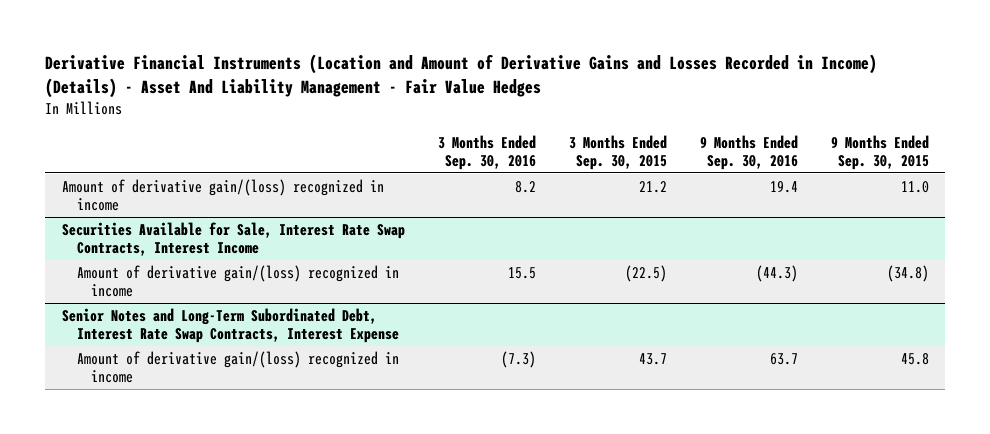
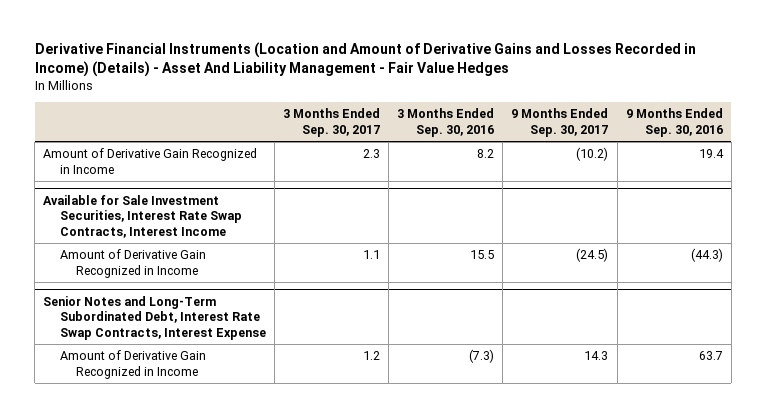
- | 3 Months Ended Sep. 30, 2016 | 3 Months Ended Sep. 30, 2015 | 9 Months Ended Sep. 30, 2016 | 9 Months Ended Sep. 30, 2015
+ | 3 Months Ended Sep. 30, 2017 | 3 Months Ended Sep. 30, 2016 | 9 Months Ended Sep. 30, 2017 | 9 Months Ended Sep. 30, 2016
- Amount of derivative gain/(loss) recognized in income | 8.2 | 21.2 | 19.4 | 11.0
- Securities Available for Sale, Interest Rate Swap Contracts, Interest Income
- Amount of derivative gain/(loss) recognized in income | 15.5 | (22.5) | (44.3) | (34.8)
+ Amount of Derivative Gain Recognized in Income | 2.3 | 8.2 | (10.2) | 19.4
+ Available for Sale Investment Securities, Interest Rate Swap Contracts, Interest Income
+ Amount of Derivative Gain Recognized in Income | 1.1 | 15.5 | (24.5) | (44.3)
@ Senior Notes and Long-Term Subordinated Debt, Interest Rate Swap Contracts, Interest Expense
- Amount of derivative gain/(loss) recognized in income | (7.3) | 43.7 | 63.7 | 45.8
+ Amount of Derivative Gain Recognized in Income | 1.2 | (7.3) | 14.3 | 63.7

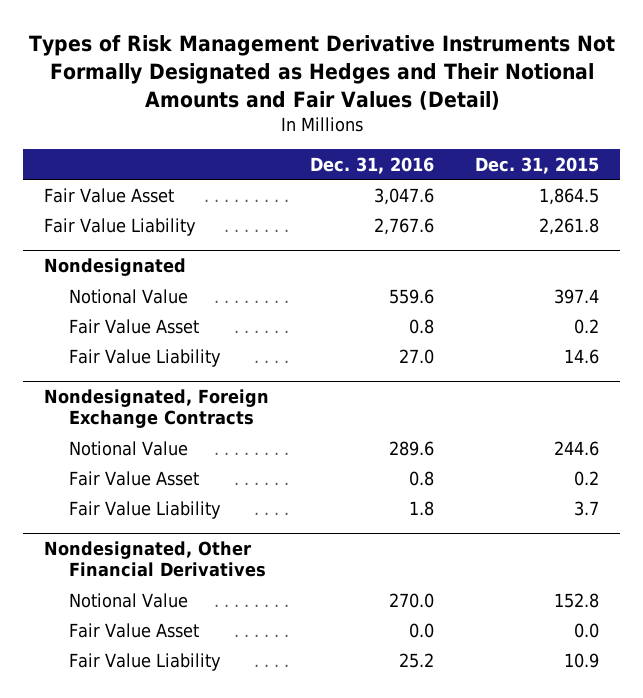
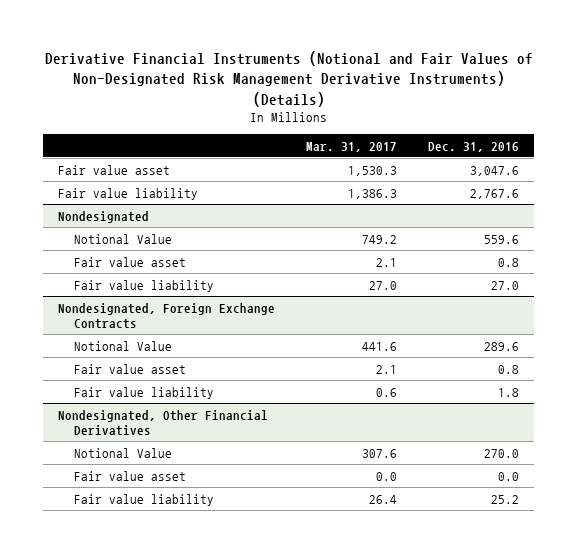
- Types of Risk Management Derivative Instruments Not Formally Designated as Hedges and Their Notional Amounts and Fair Values (Detail)
+ Derivative Financial Instruments (Notional and Fair Values of Non-Designated Risk Management Derivative Instruments) (Details)
- | Dec. 31, 2016 | Dec. 31, 2015
+ | Mar. 31, 2017 | Dec. 31, 2016
- Fair Value Asset | 3,047.6 | 1,864.5
- Fair Value Liability | 2,767.6 | 2,261.8
+ Fair value asset | 1,530.3 | 3,047.6
+ Fair value liability | 1,386.3 | 2,767.6
@ Nondesignated
- Fair Value Asset | 0.8 | 0.2
- Fair Value Liability | 27.0 | 14.6
+ Fair value asset | 2.1 | 0.8
+ Fair value liability | 27.0 | 27.0
@ Nondesignated, Foreign Exchange Contracts
- Fair Value Asset | 0.8 | 0.2
- Fair Value Liability | 1.8 | 3.7
+ Fair value asset | 2.1 | 0.8
+ Fair value liability | 0.6 | 1.8
@ Nondesignated, Other Financial Derivatives
- Fair Value Asset | 0.0 | 0.0
- Fair Value Liability | 25.2 | 10.9
+ Fair value asset | 0.0 | 0.0
+ Fair value liability | 26.4 | 25.2

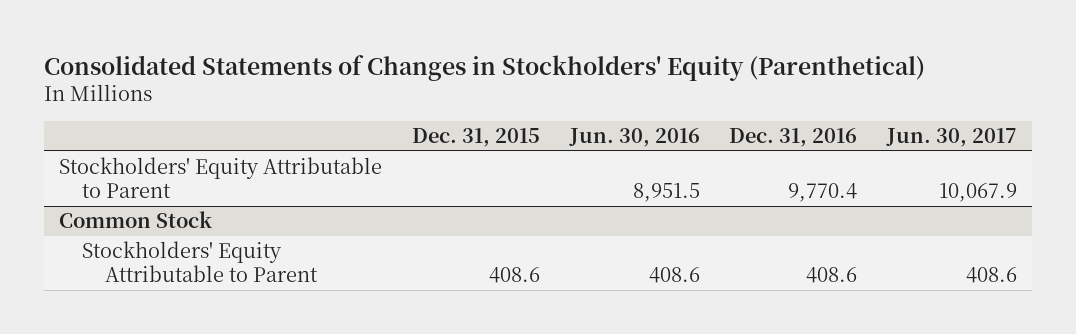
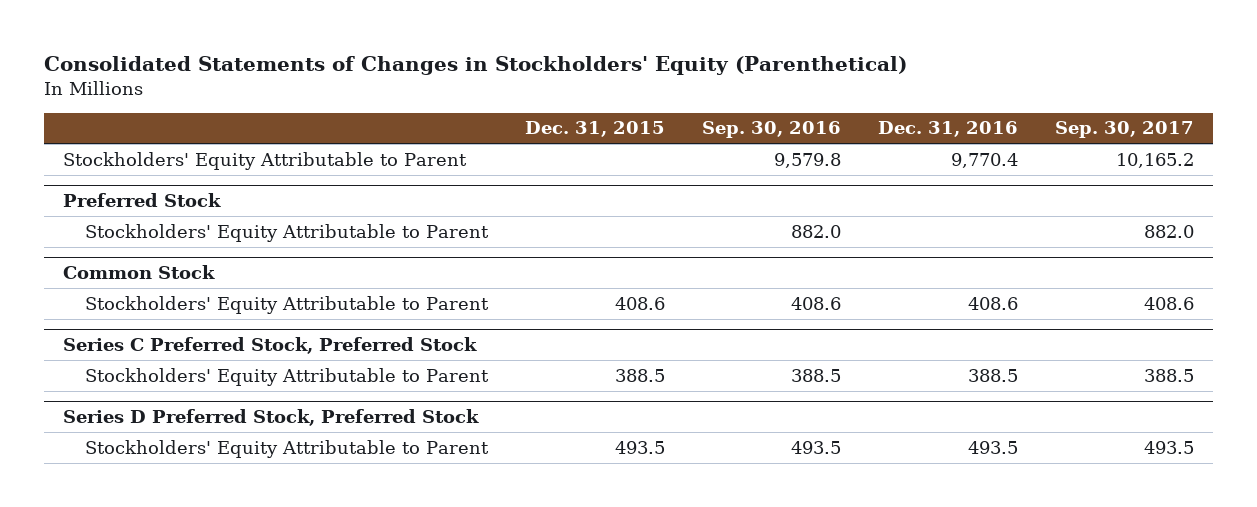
- | Dec. 31, 2015 | Jun. 30, 2016 | Dec. 31, 2016 | Jun. 30, 2017
+ | Dec. 31, 2015 | Sep. 30, 2016 | Dec. 31, 2016 | Sep. 30, 2017
+ Preferred Stock
+ Stockholders' Equity Attributable to Parent | | 882.0 | | 882.0
+ Series C Preferred Stock, Preferred Stock
+ Stockholders' Equity Attributable to Parent | 388.5 | 388.5 | 388.5 | 388.5
+ Series D Preferred Stock, Preferred Stock
+ Stockholders' Equity Attributable to Parent | 493.5 | 493.5 | 493.5 | 493.5

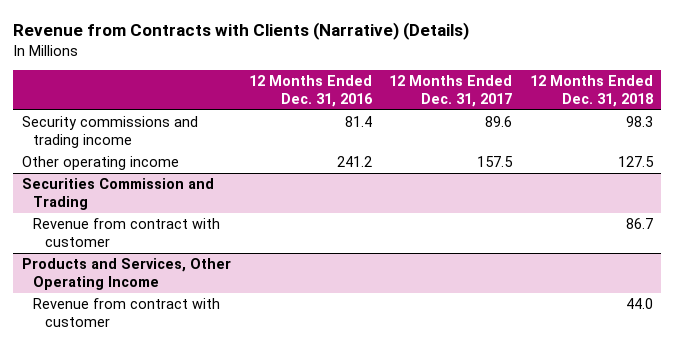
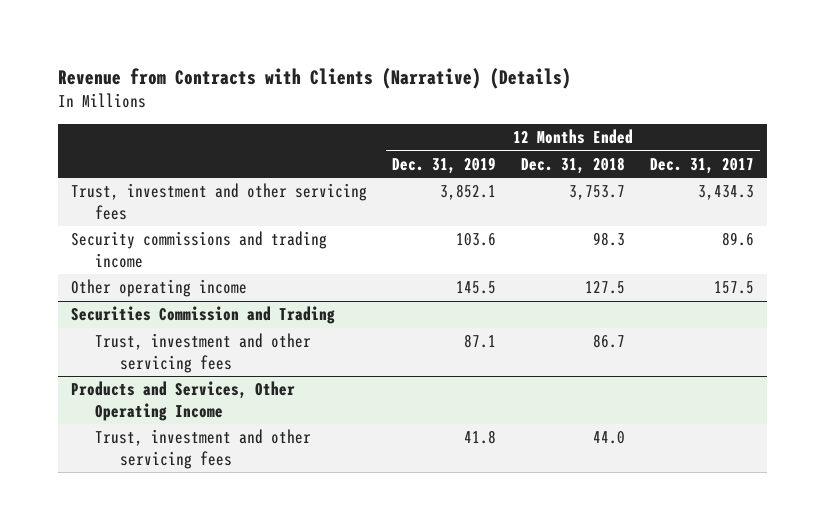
- | 12 Months Ended Dec. 31, 2016 | 12 Months Ended Dec. 31, 2017 | 12 Months Ended Dec. 31, 2018
+ | 12 Months Ended Dec. 31, 2019 | 12 Months Ended Dec. 31, 2018 | 12 Months Ended Dec. 31, 2017
+ Trust, investment and other servicing fees | 3,852.1 | 3,753.7 | 3,434.3
@ Securities Commission and Trading
- Revenue from contract with customer | | | 86.7
+ Trust, investment and other servicing fees | 87.1 | 86.7 |
@ Products and Services, Other Operating Income
- Revenue from contract with customer | | | 44.0
+ Trust, investment and other servicing fees | 41.8 | 44.0 |

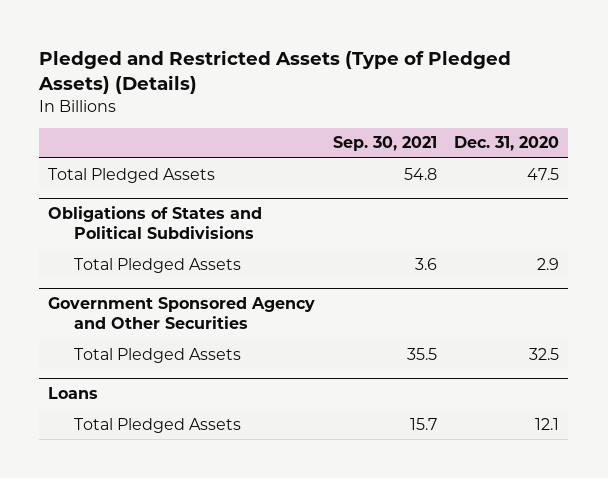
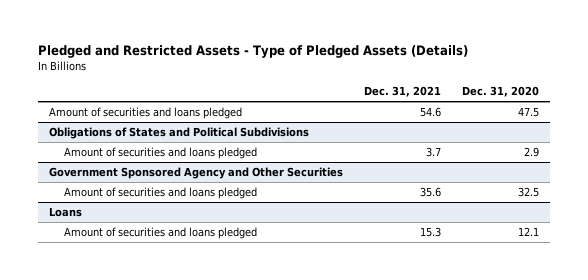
- Pledged and Restricted Assets (Type of Pledged Assets) (Details)
+ Pledged and Restricted Assets - Type of Pledged Assets (Details)
- | Sep. 30, 2021 | Dec. 31, 2020
+ | Dec. 31, 2021 | Dec. 31, 2020
- Total Pledged Assets | 54.8 | 47.5
+ Amount of securities and loans pledged | 54.6 | 47.5
@ Obligations of States and Political Subdivisions
- Total Pledged Assets | 3.6 | 2.9
+ Amount of securities and loans pledged | 3.7 | 2.9
@ Government Sponsored Agency and Other Securities
- Total Pledged Assets | 35.5 | 32.5
+ Amount of securities and loans pledged | 35.6 | 32.5
@ Loans
- Total Pledged Assets | 15.7 | 12.1
+ Amount of securities and loans pledged | 15.3 | 12.1

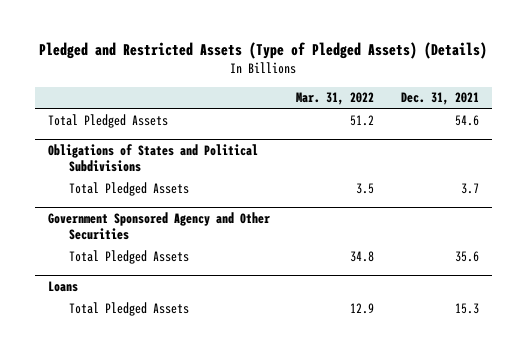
- Pledged and Restricted Assets - Type of Pledged Assets (Details)
+ Pledged and Restricted Assets (Type of Pledged Assets) (Details)
- | Dec. 31, 2021 | Dec. 31, 2020
+ | Mar. 31, 2022 | Dec. 31, 2021
- Amount of securities and loans pledged | 54.6 | 47.5
+ Total Pledged Assets | 51.2 | 54.6
@ Obligations of States and Political Subdivisions
- Amount of securities and loans pledged | 3.7 | 2.9
+ Total Pledged Assets | 3.5 | 3.7
@ Government Sponsored Agency and Other Securities
- Amount of securities and loans pledged | 35.6 | 32.5
+ Total Pledged Assets | 34.8 | 35.6
@ Loans
- Amount of securities and loans pledged | 15.3 | 12.1
+ Total Pledged Assets | 12.9 | 15.3

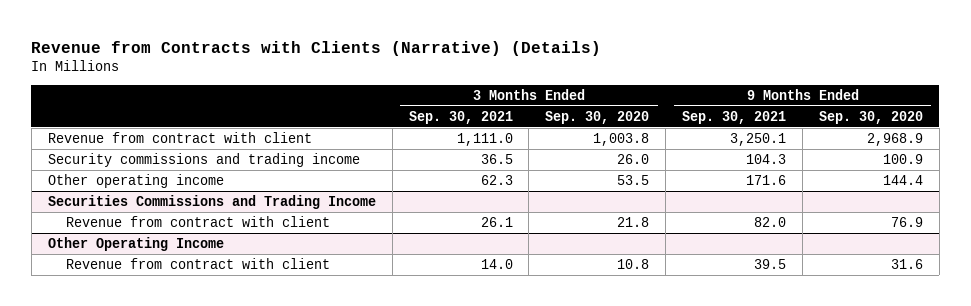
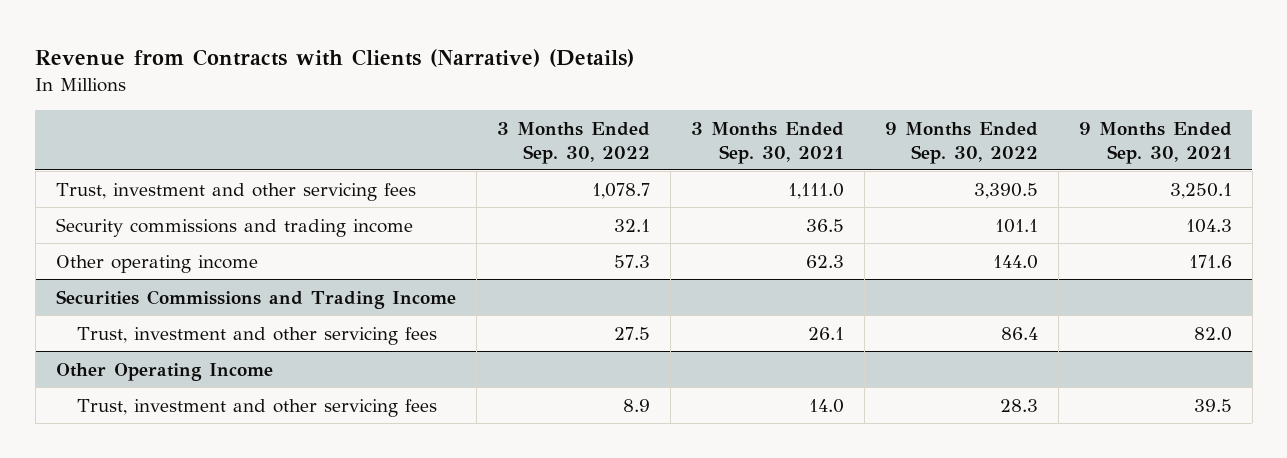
- | 3 Months Ended Sep. 30, 2021 | 3 Months Ended Sep. 30, 2020 | 9 Months Ended Sep. 30, 2021 | 9 Months Ended Sep. 30, 2020
+ | 3 Months Ended Sep. 30, 2022 | 3 Months Ended Sep. 30, 2021 | 9 Months Ended Sep. 30, 2022 | 9 Months Ended Sep. 30, 2021
- Revenue from contract with client | 1,111.0 | 1,003.8 | 3,250.1 | 2,968.9
+ Trust, investment and other servicing fees | 1,078.7 | 1,111.0 | 3,390.5 | 3,250.1
@ Securities Commissions and Trading Income
- Revenue from contract with client | 26.1 | 21.8 | 82.0 | 76.9
+ Trust, investment and other servicing fees | 27.5 | 26.1 | 86.4 | 82.0
@ Other Operating Income
- Revenue from contract with client | 14.0 | 10.8 | 39.5 | 31.6
+ Trust, investment and other servicing fees | 8.9 | 14.0 | 28.3 | 39.5

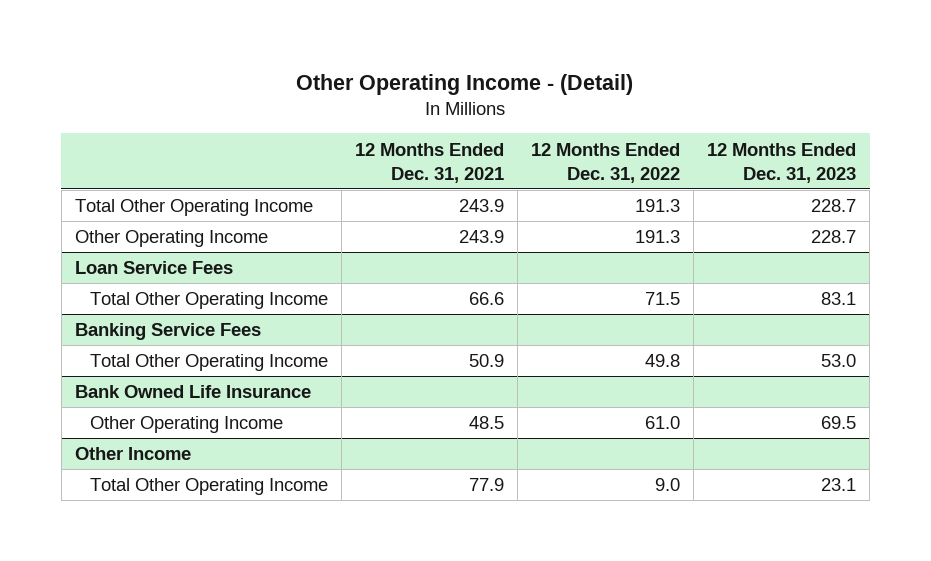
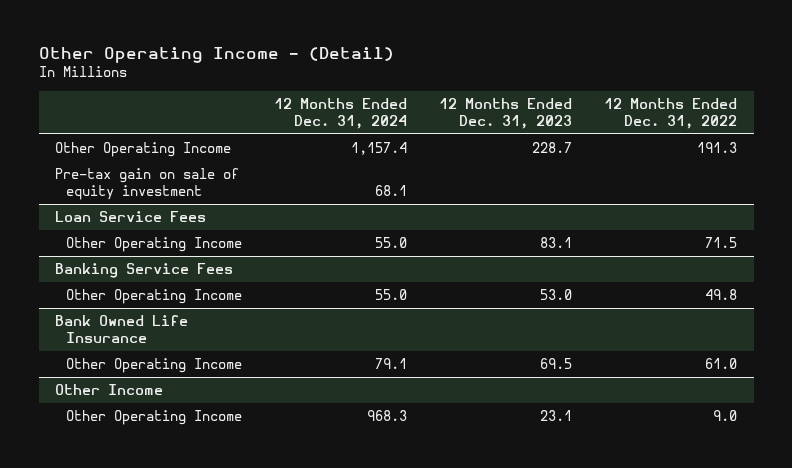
- | 12 Months Ended Dec. 31, 2021 | 12 Months Ended Dec. 31, 2022 | 12 Months Ended Dec. 31, 2023
+ | 12 Months Ended Dec. 31, 2024 | 12 Months Ended Dec. 31, 2023 | 12 Months Ended Dec. 31, 2022
- Total Other Operating Income | 243.9 | 191.3 | 228.7
+ Pre-tax gain on sale of equity investment | 68.1 | |
@ Loan Service Fees
- Total Other Operating Income | 66.6 | 71.5 | 83.1
+ Other Operating Income | 55.0 | 83.1 | 71.5
@ Banking Service Fees
- Total Other Operating Income | 50.9 | 49.8 | 53.0
+ Other Operating Income | 55.0 | 53.0 | 49.8
@ Other Income
- Total Other Operating Income | 77.9 | 9.0 | 23.1
+ Other Operating Income | 968.3 | 23.1 | 9.0

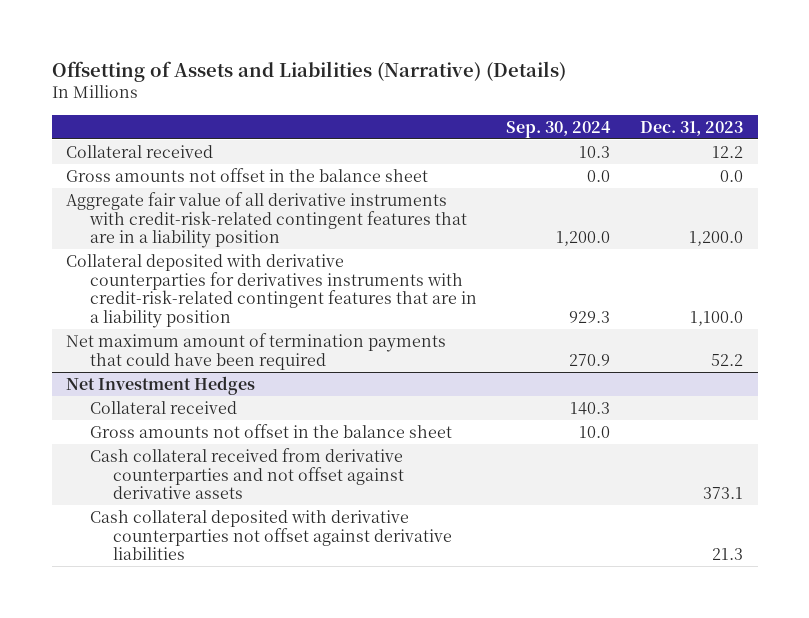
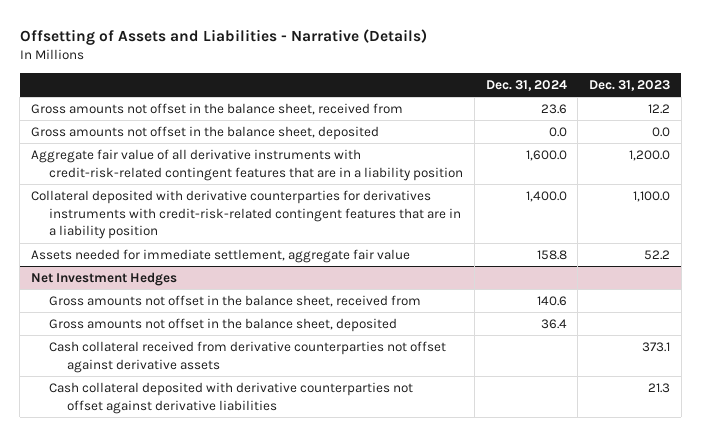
- Offsetting of Assets and Liabilities (Narrative) (Details)
+ Offsetting of Assets and Liabilities - Narrative (Details)
- | Sep. 30, 2024 | Dec. 31, 2023
+ | Dec. 31, 2024 | Dec. 31, 2023
- Collateral received | 10.3 | 12.2
- Gross amounts not offset in the balance sheet | 0.0 | 0.0
+ Gross amounts not offset in the balance sheet, received from | 23.6 | 12.2
+ Gross amounts not offset in the balance sheet, deposited | 0.0 | 0.0
- Net maximum amount of termination payments that could have been required | 270.9 | 52.2
+ Assets needed for immediate settlement, aggregate fair value | 158.8 | 52.2
@ Net Investment Hedges
- Collateral received | 140.3 |
- Gross amounts not offset in the balance sheet | 10.0 |
- Cash collateral received from derivative counterparties and not offset against derivative assets | | 373.1
+ Gross amounts not offset in the balance sheet, received from | 140.6 |
+ Gross amounts not offset in the balance sheet, deposited | 36.4 |
+ Cash collateral received from derivative counterparties not offset against derivative assets | | 373.1

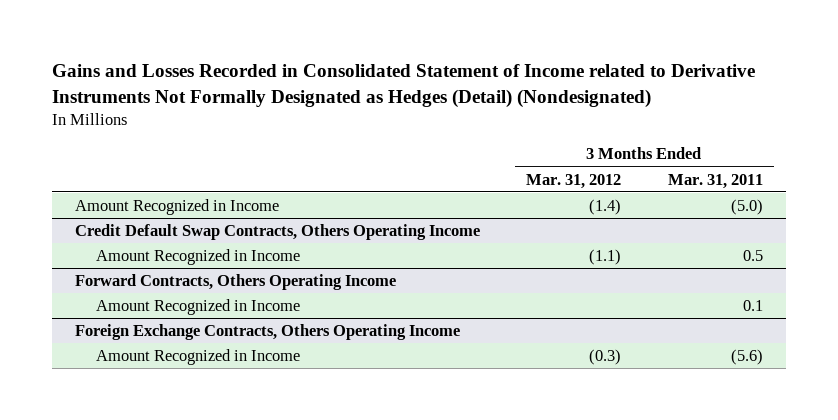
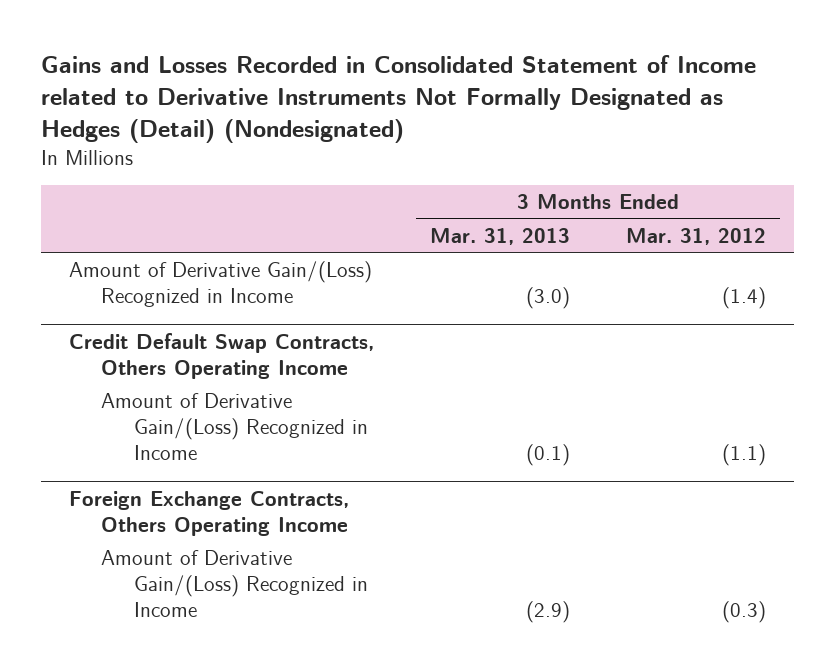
- | 3 Months Ended Mar. 31, 2012 | 3 Months Ended Mar. 31, 2011
+ | 3 Months Ended Mar. 31, 2013 | 3 Months Ended Mar. 31, 2012
- Amount Recognized in Income | (1.4) | (5.0)
+ Amount of Derivative Gain/(Loss) Recognized in Income | (3.0) | (1.4)
@ Credit Default Swap Contracts, Others Operating Income
- Amount Recognized in Income | (1.1) | 0.5
- Forward Contracts, Others Operating Income
- Amount Recognized in Income | | 0.1
@ Credit Default Swap Contracts, Others Operating Income
+ Amount of Derivative Gain/(Loss) Recognized in Income | (0.1) | (1.1)
@ Foreign Exchange Contracts, Others Operating Income
- Amount Recognized in Income | (0.3) | (5.6)
+ Amount of Derivative Gain/(Loss) Recognized in Income | (2.9) | (0.3)

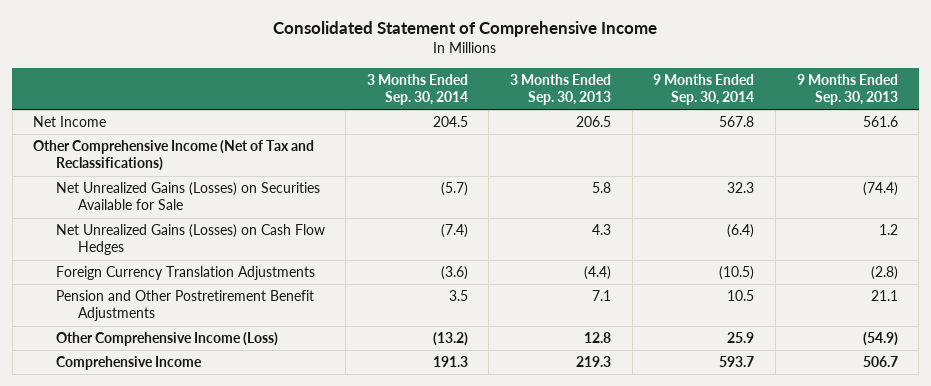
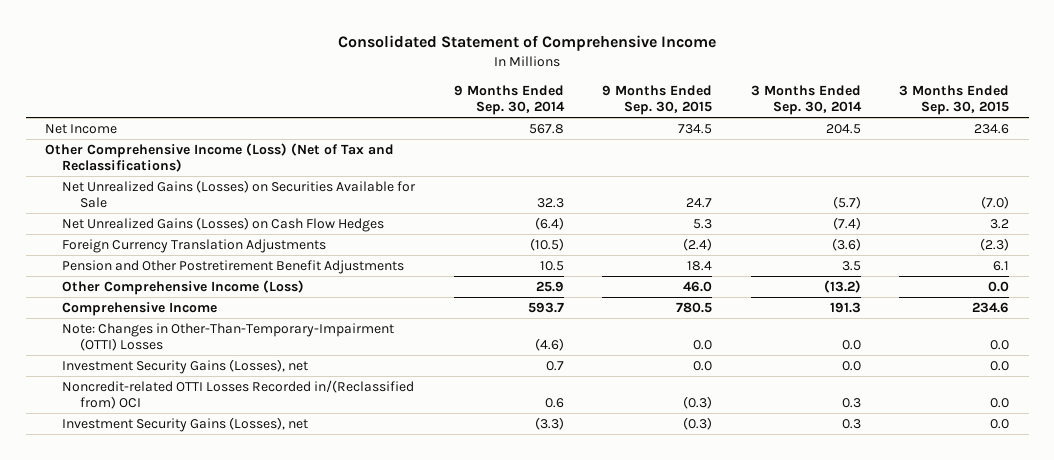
- | 3 Months Ended Sep. 30, 2014 | 3 Months Ended Sep. 30, 2013 | 9 Months Ended Sep. 30, 2014 | 9 Months Ended Sep. 30, 2013
+ | 9 Months Ended Sep. 30, 2014 | 9 Months Ended Sep. 30, 2015 | 3 Months Ended Sep. 30, 2014 | 3 Months Ended Sep. 30, 2015
- Other Comprehensive Income (Net of Tax and Reclassifications)
+ Other Comprehensive Income (Loss) (Net of Tax and Reclassifications)
+ Note: Changes in Other-Than-Temporary-Impairment (OTTI) Losses | (4.6) | 0.0 | 0.0 | 0.0
+ Investment Security Gains (Losses), net | 0.7 | 0.0 | 0.0 | 0.0
+ Noncredit-related OTTI Losses Recorded in/(Reclassified from) OCI | 0.6 | (0.3) | 0.3 | 0.0
+ Investment Security Gains (Losses), net | (3.3) | (0.3) | 0.3 | 0.0

